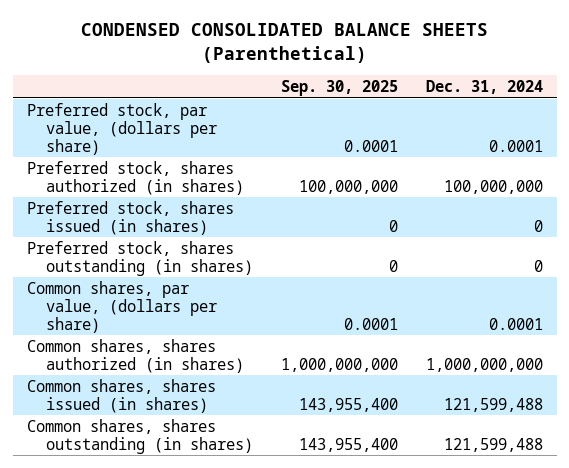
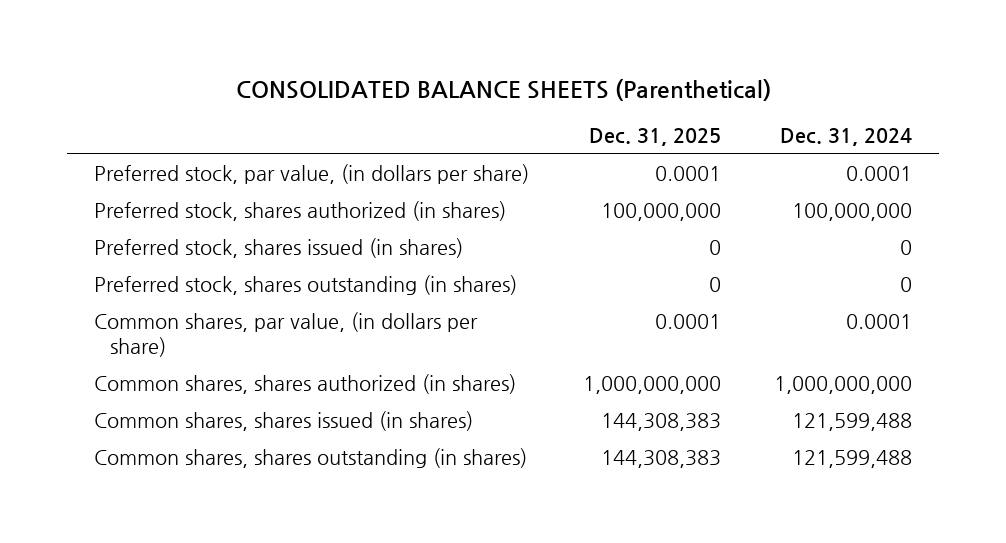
- CONDENSED CONSOLIDATED BALANCE SHEETS (Parenthetical)
+ CONSOLIDATED BALANCE SHEETS (Parenthetical)
- | Sep. 30, 2025 | Dec. 31, 2024
+ | Dec. 31, 2025 | Dec. 31, 2024
- Preferred stock, par value, (dollars per share) | 0.0001 | 0.0001
+ Preferred stock, par value, (in dollars per share) | 0.0001 | 0.0001
- Common shares, par value, (dollars per share) | 0.0001 | 0.0001
+ Common shares, par value, (in dollars per share) | 0.0001 | 0.0001

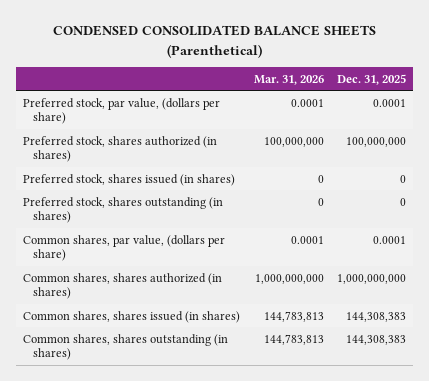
- CONSOLIDATED BALANCE SHEETS (Parenthetical)
+ CONDENSED CONSOLIDATED BALANCE SHEETS (Parenthetical)
- | Dec. 31, 2025 | Dec. 31, 2024
+ | Mar. 31, 2026 | Dec. 31, 2025
- Preferred stock, par value, (in dollars per share) | 0.0001 | 0.0001
+ Preferred stock, par value, (dollars per share) | 0.0001 | 0.0001
- Common shares, par value, (in dollars per share) | 0.0001 | 0.0001
+ Common shares, par value, (dollars per share) | 0.0001 | 0.0001

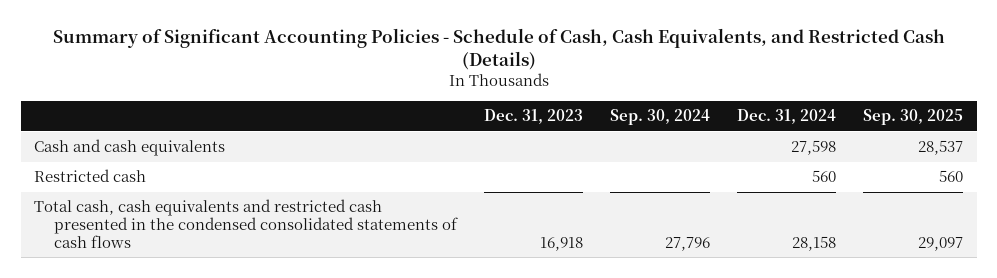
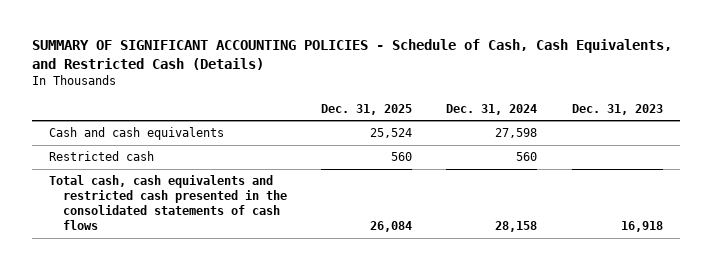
- Summary of Significant Accounting Policies - Schedule of Cash, Cash Equivalents, and Restricted Cash (Details)
+ SUMMARY OF SIGNIFICANT ACCOUNTING POLICIES - Schedule of Cash, Cash Equivalents, and Restricted Cash (Details)
- | Dec. 31, 2023 | Sep. 30, 2024 | Dec. 31, 2024 | Sep. 30, 2025
+ | Dec. 31, 2025 | Dec. 31, 2024 | Dec. 31, 2023
- Total cash, cash equivalents and restricted cash presented in the condensed consolidated statements of cash flows | 16,918 | 27,796 | 28,158 | 29,097
+ Total cash, cash equivalents and restricted cash presented in the consolidated statements of cash flows | 26,084 | 28,158 | 16,918

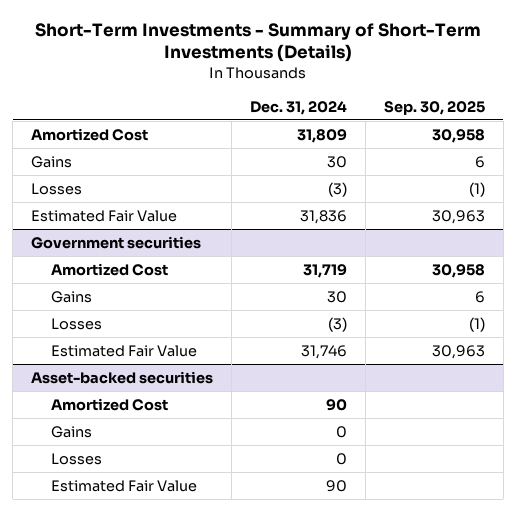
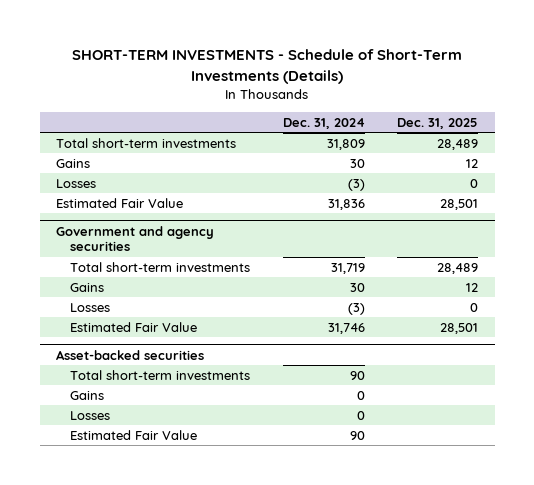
- Short-Term Investments - Summary of Short-Term Investments (Details)
+ SHORT-TERM INVESTMENTS - Schedule of Short-Term Investments (Details)
- | Dec. 31, 2024 | Sep. 30, 2025
+ | Dec. 31, 2024 | Dec. 31, 2025
- Amortized Cost | 31,809 | 30,958
+ Total short-term investments | 31,809 | 28,489
- Government securities
- Amortized Cost | 31,719 | 30,958
+ Government and agency securities
+ Total short-term investments | 31,719 | 28,489
@ Asset-backed securities
- Amortized Cost | 90 |
+ Total short-term investments | 90 |

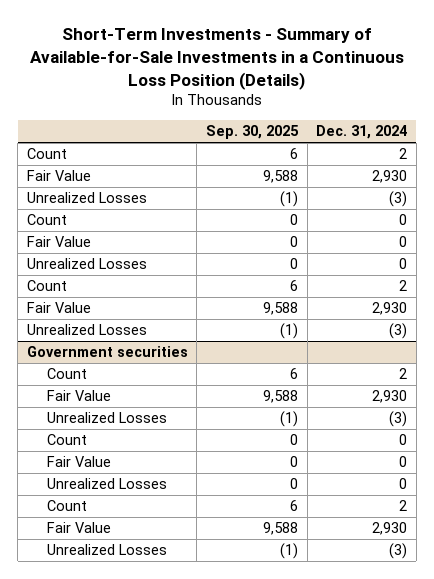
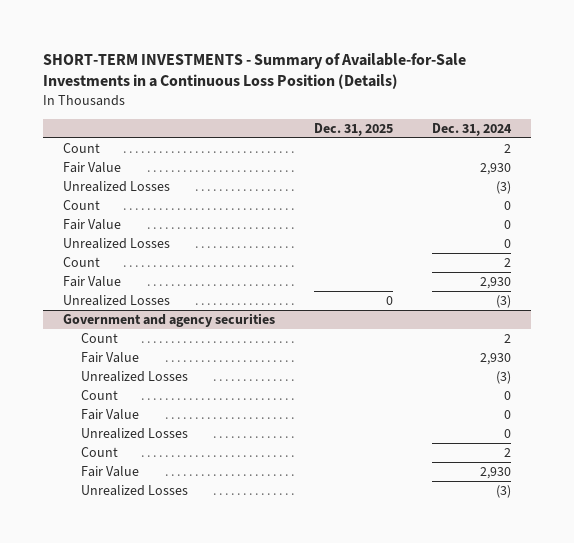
- Short-Term Investments - Summary of Available-for-Sale Investments in a Continuous Loss Position (Details)
+ SHORT-TERM INVESTMENTS - Summary of Available-for-Sale Investments in a Continuous Loss Position (Details)
- | Sep. 30, 2025 | Dec. 31, 2024
+ | Dec. 31, 2025 | Dec. 31, 2024
- Government securities
+ Government and agency securities

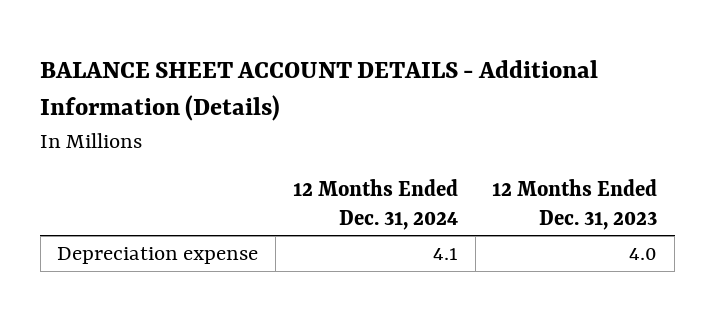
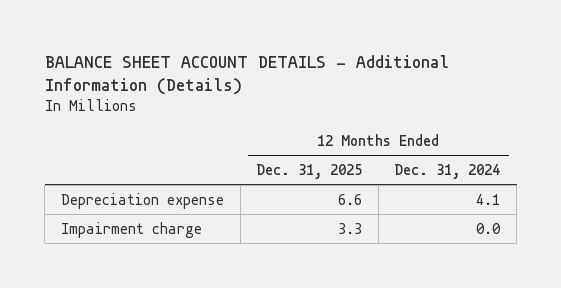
- | 12 Months Ended Dec. 31, 2024 | 12 Months Ended Dec. 31, 2023
+ | 12 Months Ended Dec. 31, 2025 | 12 Months Ended Dec. 31, 2024
+ Impairment charge | 3.3 | 0.0

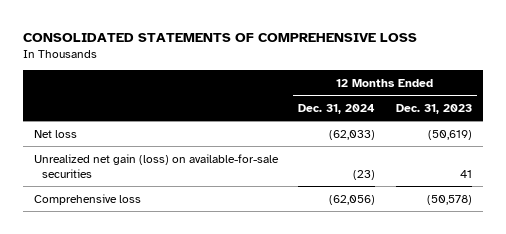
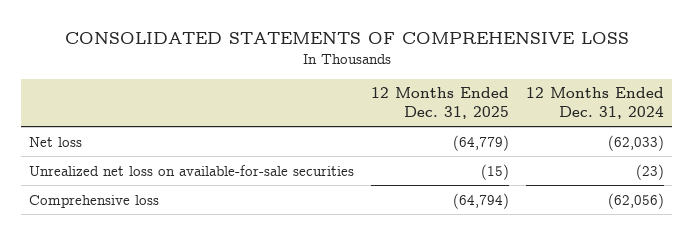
- | 12 Months Ended Dec. 31, 2024 | 12 Months Ended Dec. 31, 2023
+ | 12 Months Ended Dec. 31, 2025 | 12 Months Ended Dec. 31, 2024
- Unrealized net gain (loss) on available-for-sale securities | (23) | 41
+ Unrealized net loss on available-for-sale securities | (15) | (23)

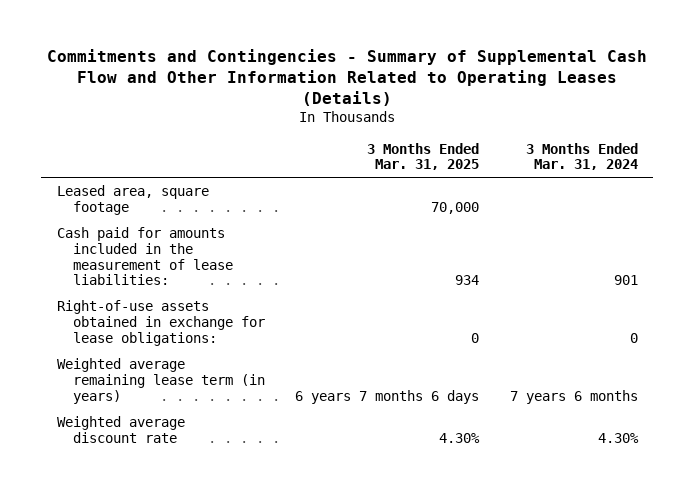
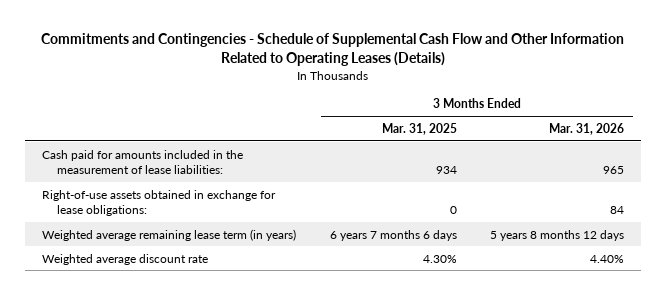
- Commitments and Contingencies - Summary of Supplemental Cash Flow and Other Information Related to Operating Leases (Details)
+ Commitments and Contingencies - Schedule of Supplemental Cash Flow and Other Information Related to Operating Leases (Details)
- | 3 Months Ended Mar. 31, 2025 | 3 Months Ended Mar. 31, 2024
+ | 3 Months Ended Mar. 31, 2025 | 3 Months Ended Mar. 31, 2026
- Leased area, square footage | 70,000 |

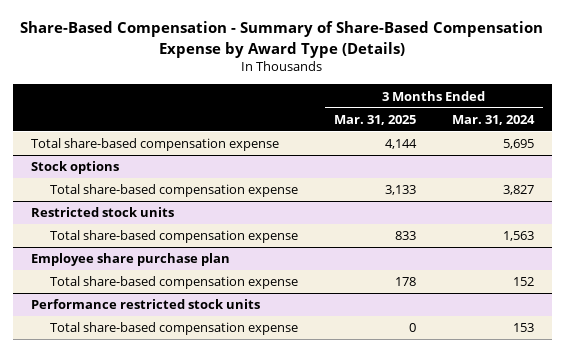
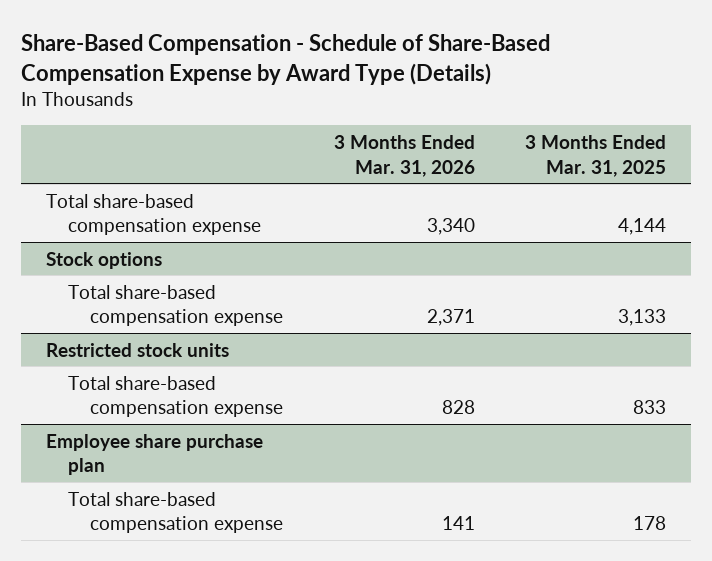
- Share-Based Compensation - Summary of Share-Based Compensation Expense by Award Type (Details)
+ Share-Based Compensation - Schedule of Share-Based Compensation Expense by Award Type (Details)
- | 3 Months Ended Mar. 31, 2025 | 3 Months Ended Mar. 31, 2024
+ | 3 Months Ended Mar. 31, 2026 | 3 Months Ended Mar. 31, 2025
- Performance restricted stock units
- Total share-based compensation expense | 0 | 153

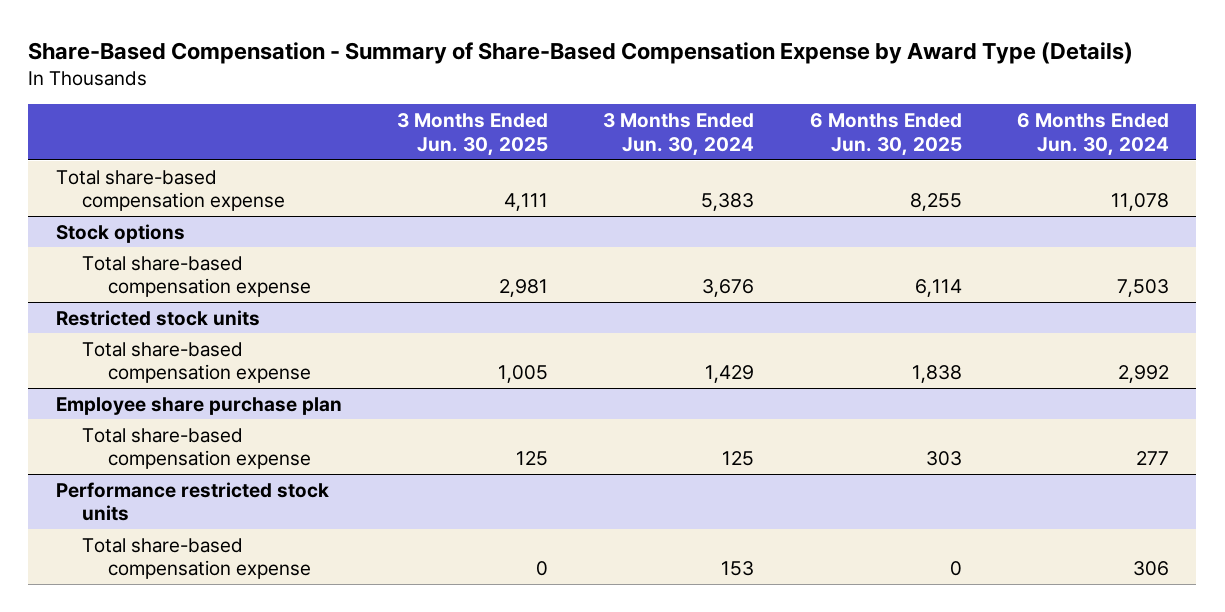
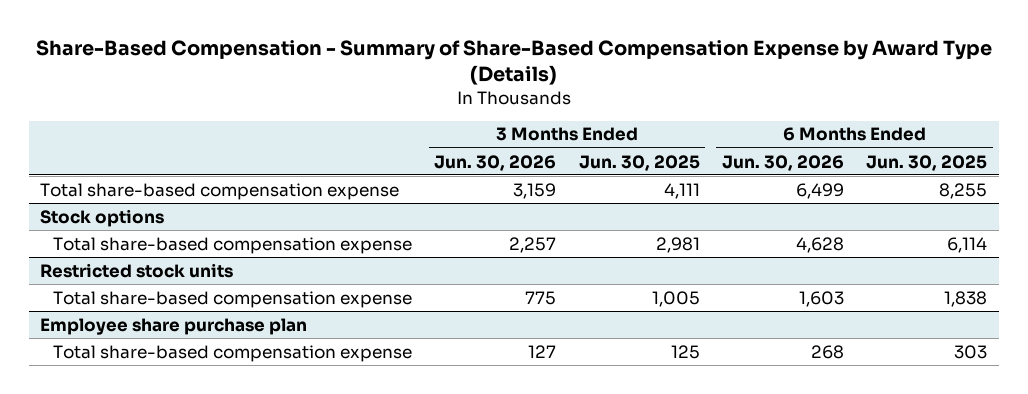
- | 3 Months Ended Jun. 30, 2025 | 3 Months Ended Jun. 30, 2024 | 6 Months Ended Jun. 30, 2025 | 6 Months Ended Jun. 30, 2024
+ | 3 Months Ended Jun. 30, 2026 | 3 Months Ended Jun. 30, 2025 | 6 Months Ended Jun. 30, 2026 | 6 Months Ended Jun. 30, 2025
- Performance restricted stock units
- Total share-based compensation expense | 0 | 153 | 0 | 306

